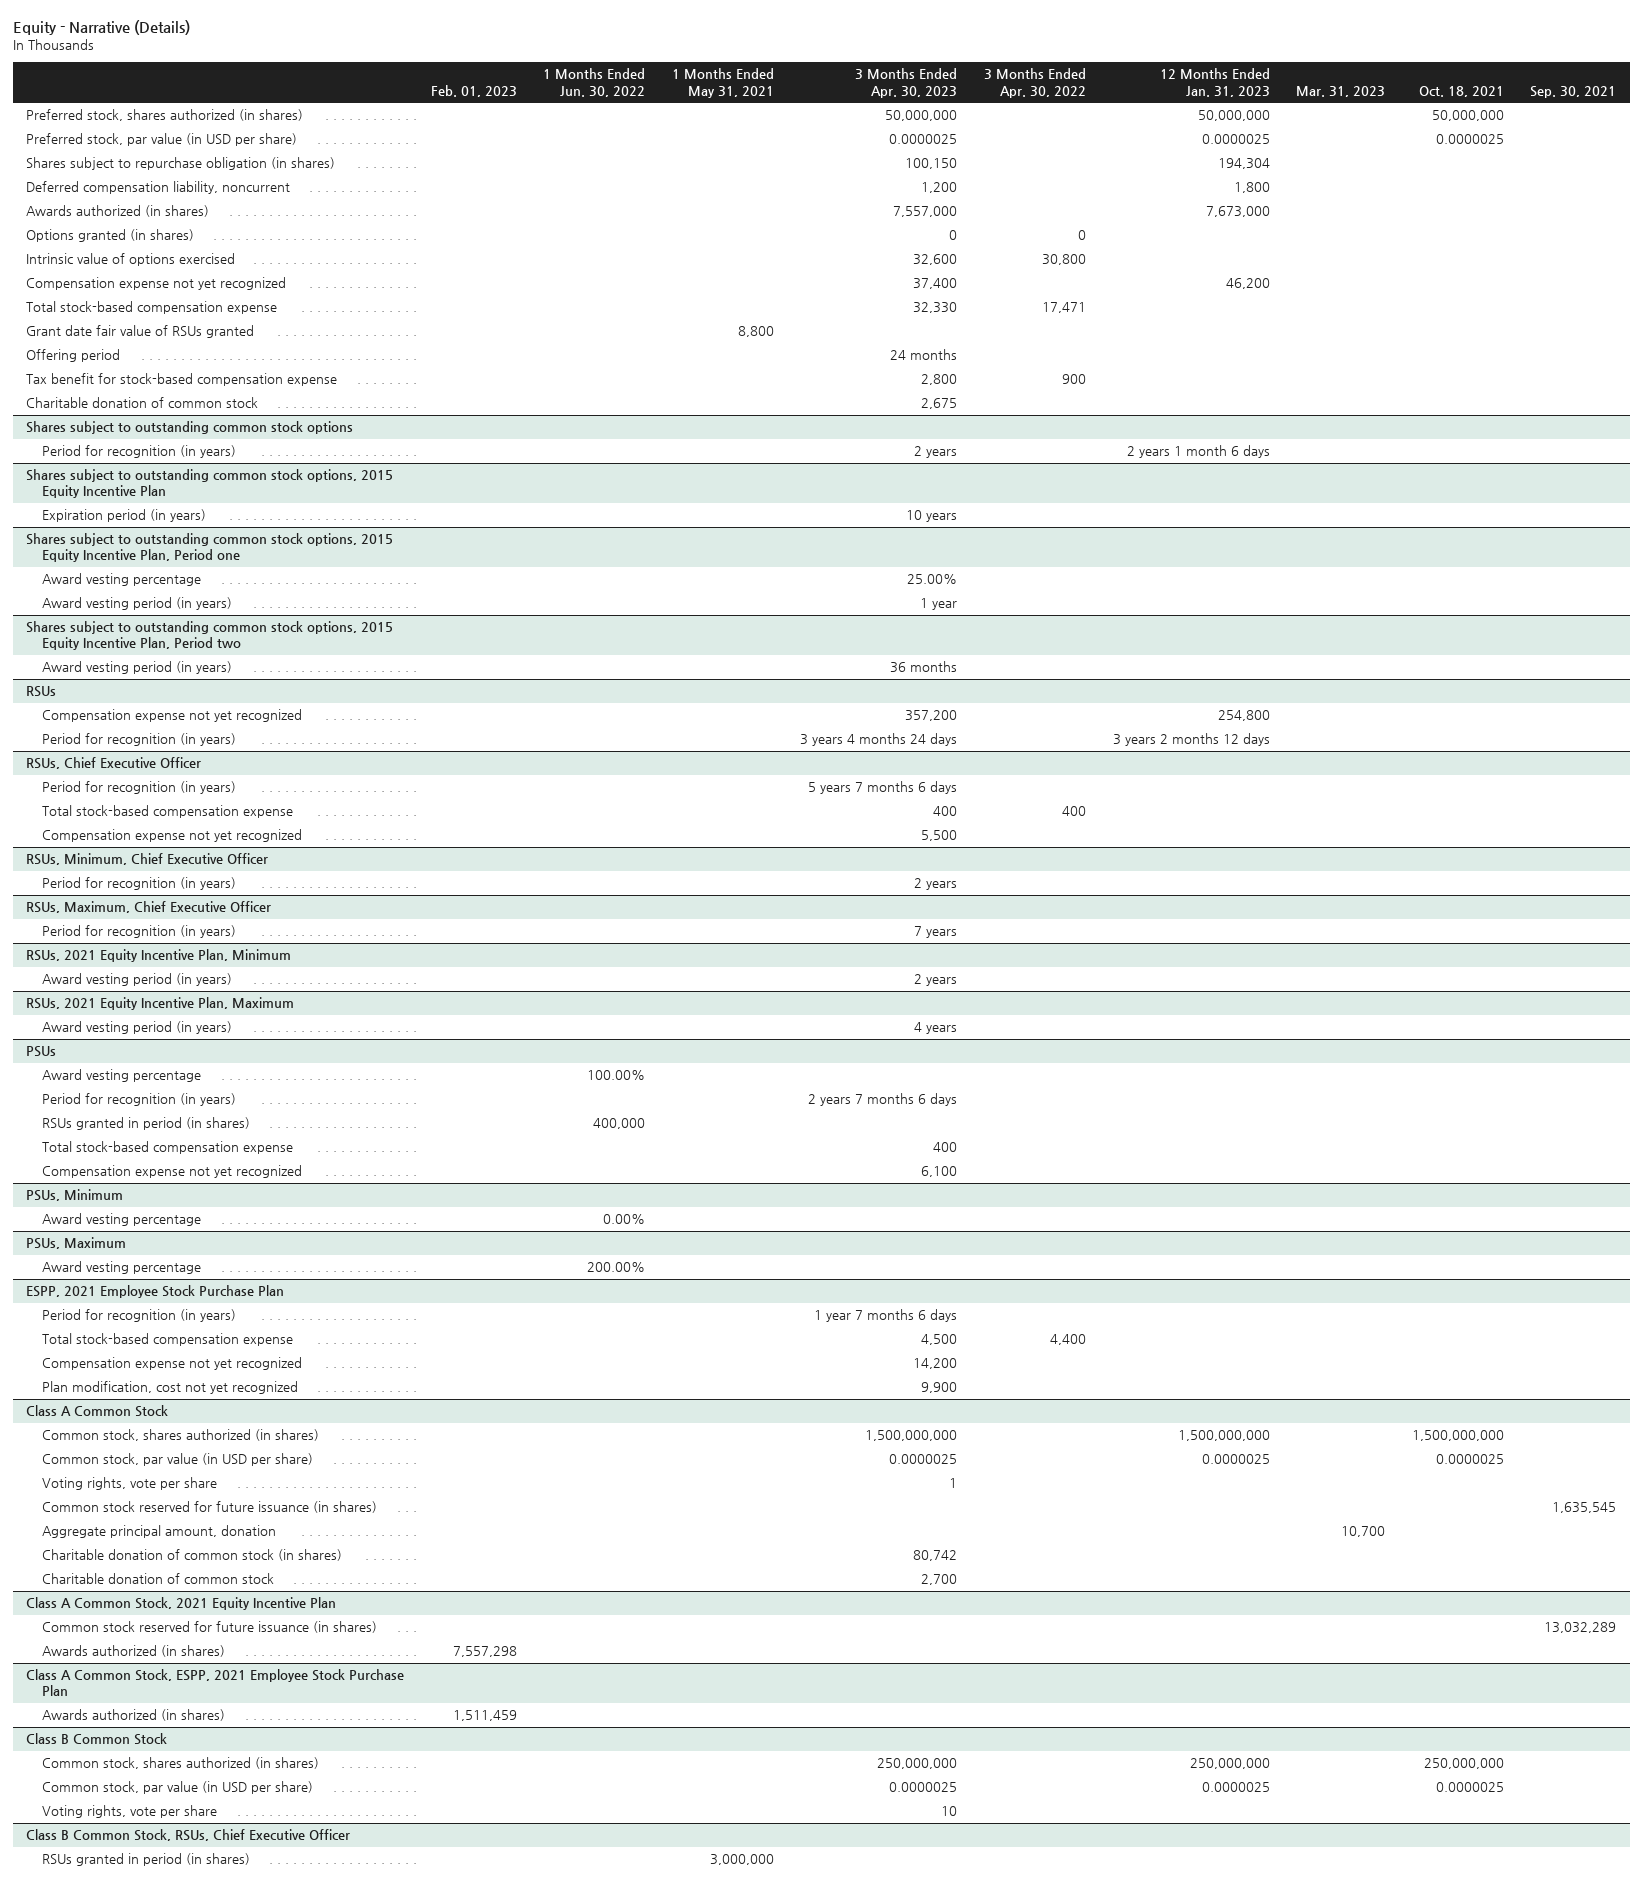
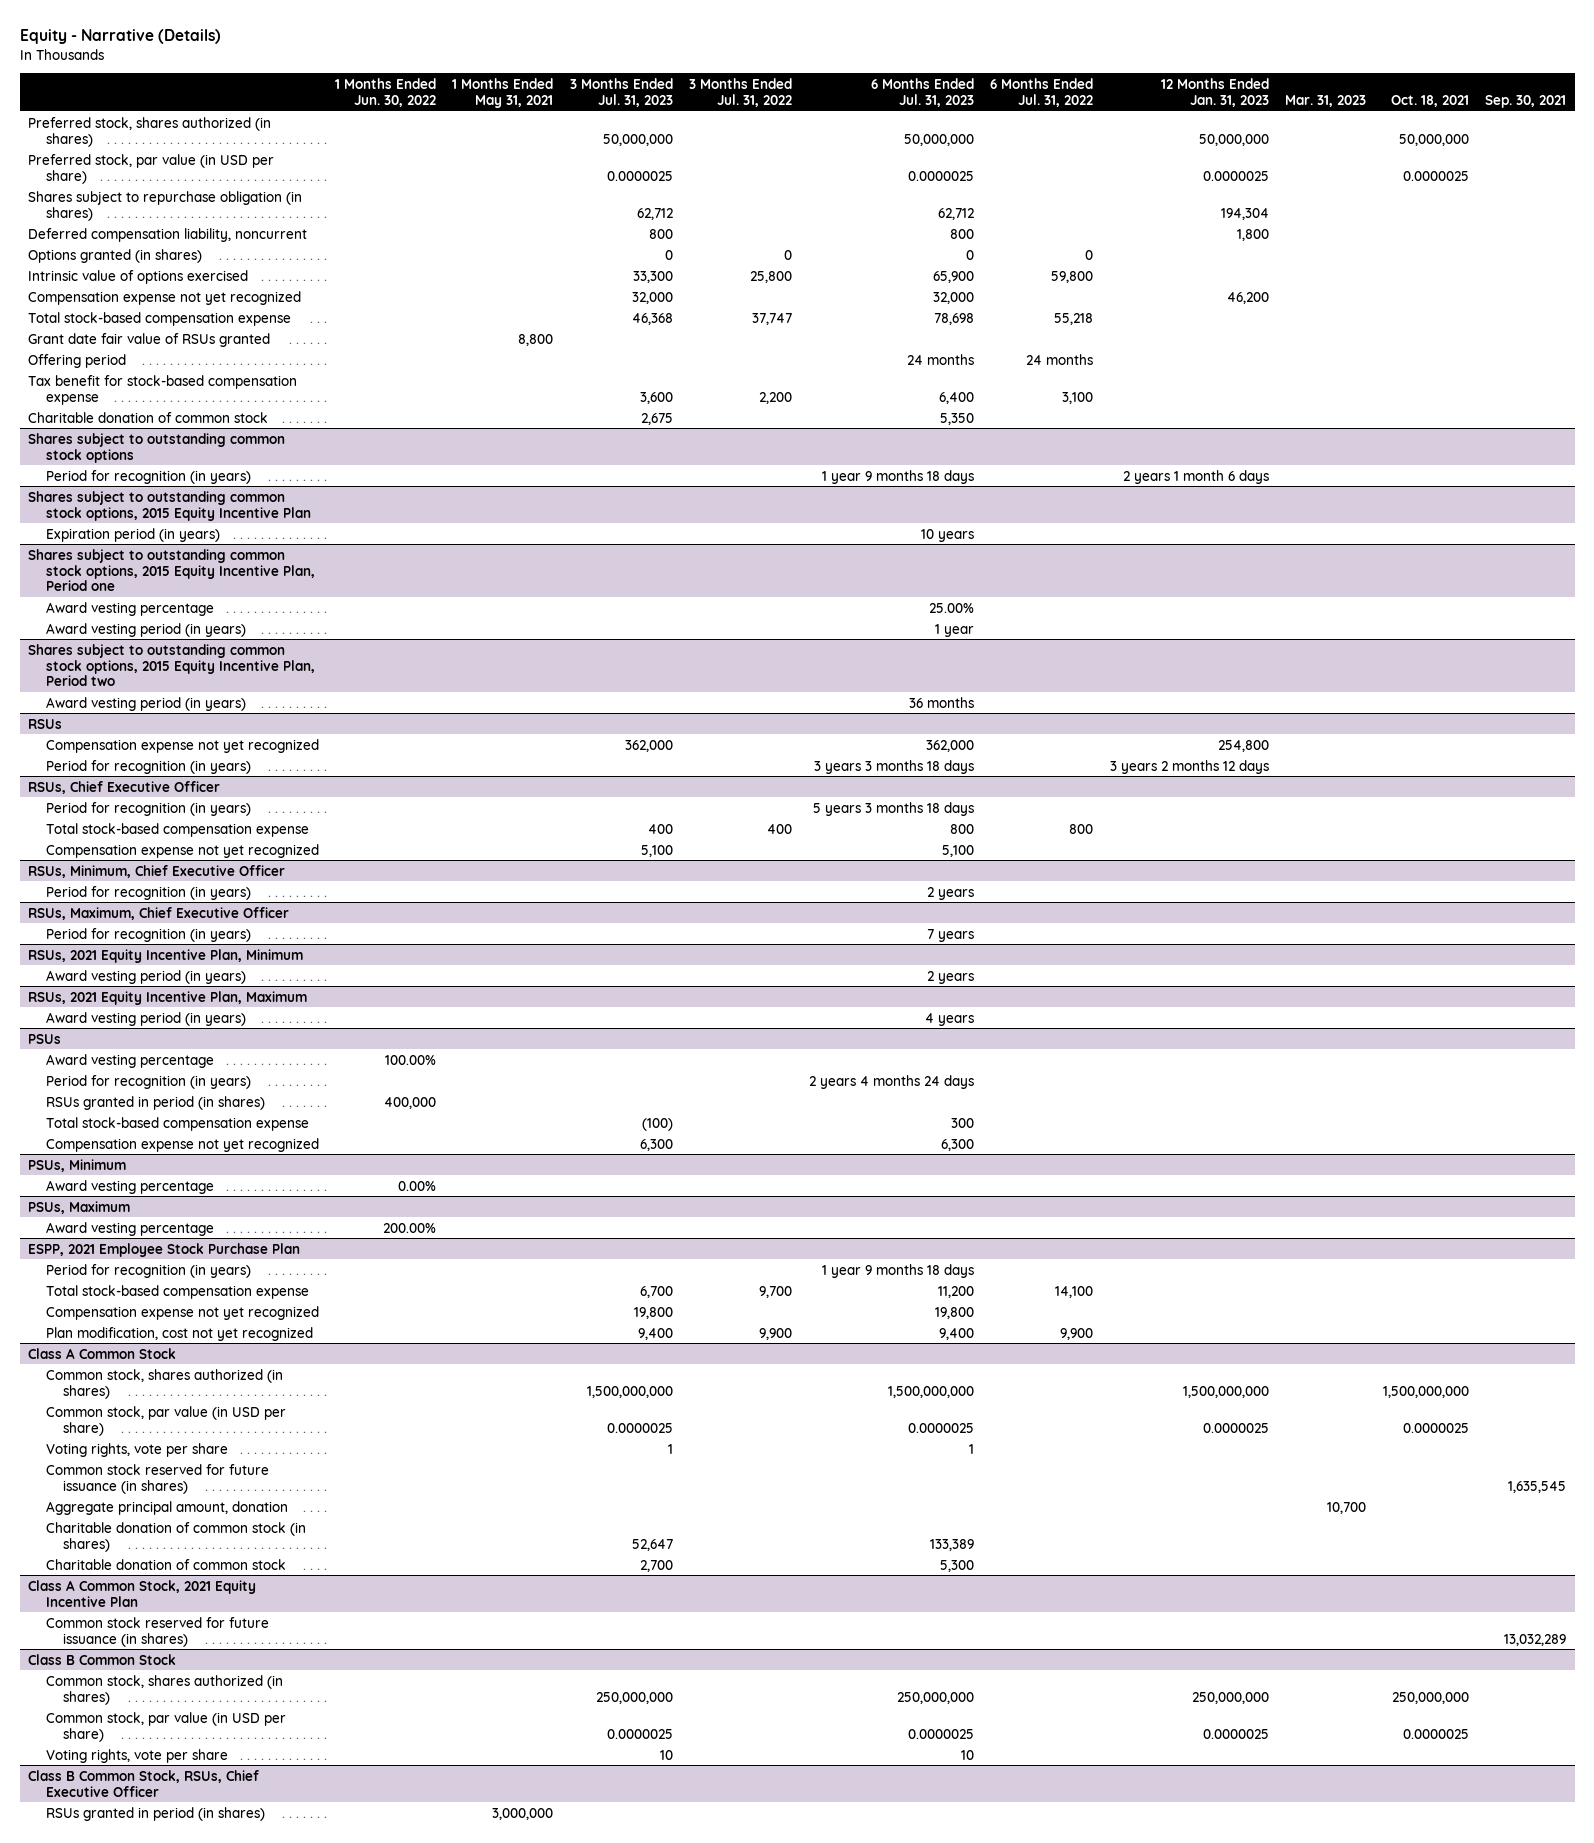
- | Feb. 01, 2023 | 1 Months Ended Jun. 30, 2022 | 1 Months Ended May 31, 2021 | 3 Months Ended Apr. 30, 2023 | 3 Months Ended Apr. 30, 2022 | 12 Months Ended Jan. 31, 2023 | Mar. 31, 2023 | Oct. 18, 2021 | Sep. 30, 2021
+ | 1 Months Ended Jun. 30, 2022 | 1 Months Ended May 31, 2021 | 3 Months Ended Jul. 31, 2023 | 3 Months Ended Jul. 31, 2022 | 6 Months Ended Jul. 31, 2023 | 6 Months Ended Jul. 31, 2022 | 12 Months Ended Jan. 31, 2023 | Mar. 31, 2023 | Oct. 18, 2021 | Sep. 30, 2021
- Awards authorized (in shares) | | | | 7,557,000 | | 7,673,000 | | |
@ Class A Common Stock, 2021 Equity Incentive Plan
- Awards authorized (in shares) | 7,557,298 | | | | | | | |
- Class A Common Stock, ESPP, 2021 Employee Stock Purchase Plan
- Awards authorized (in shares) | 1,511,459 | | | | | | | |

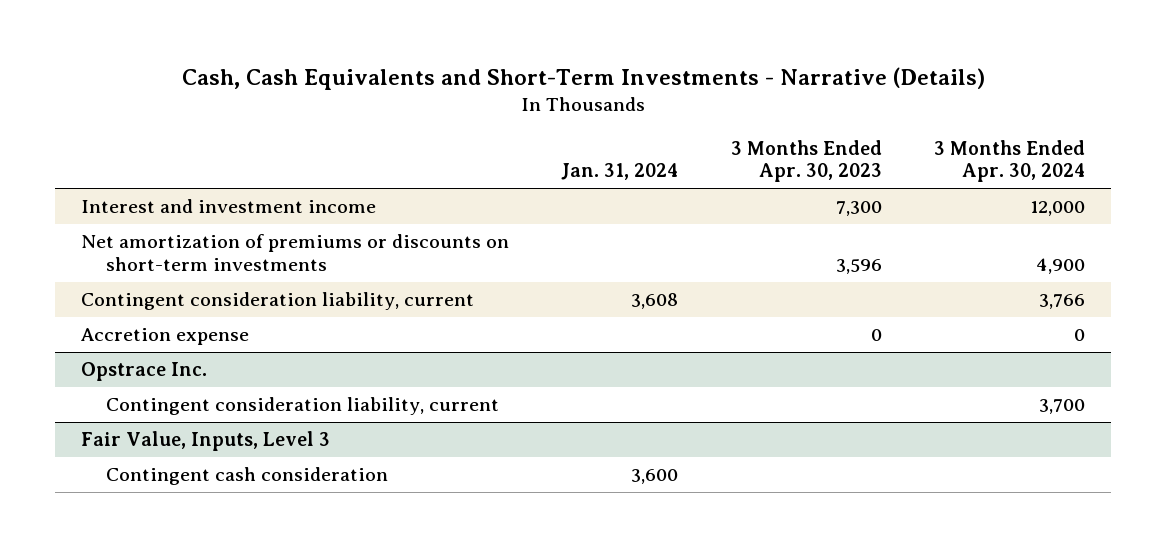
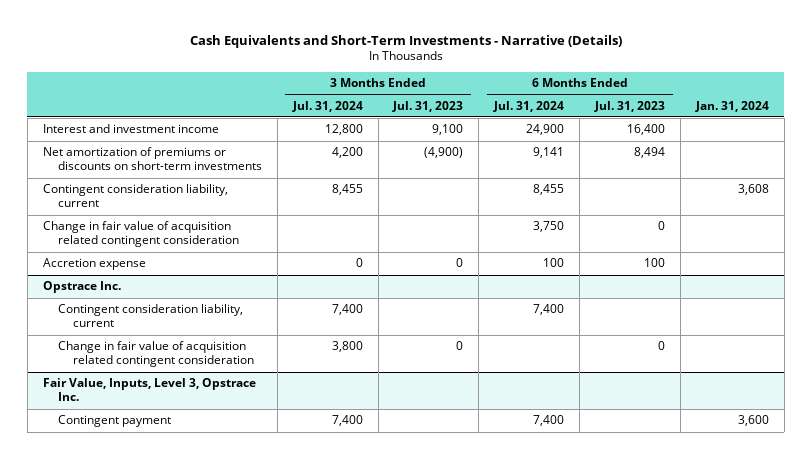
- Cash, Cash Equivalents and Short-Term Investments - Narrative (Details)
+ Cash Equivalents and Short-Term Investments - Narrative (Details)
- | Jan. 31, 2024 | 3 Months Ended Apr. 30, 2023 | 3 Months Ended Apr. 30, 2024
+ | 3 Months Ended Jul. 31, 2024 | 3 Months Ended Jul. 31, 2023 | 6 Months Ended Jul. 31, 2024 | 6 Months Ended Jul. 31, 2023 | Jan. 31, 2024
+ Change in fair value of acquisition related contingent consideration | | | 3,750 | 0 |
- Fair Value, Inputs, Level 3
- Contingent cash consideration | 3,600 | |
@ Opstrace Inc.
+ Change in fair value of acquisition related contingent consideration | 3,800 | 0 | | 0 |
+ Fair Value, Inputs, Level 3, Opstrace Inc.
+ Contingent payment | 7,400 | | 7,400 | | 3,600

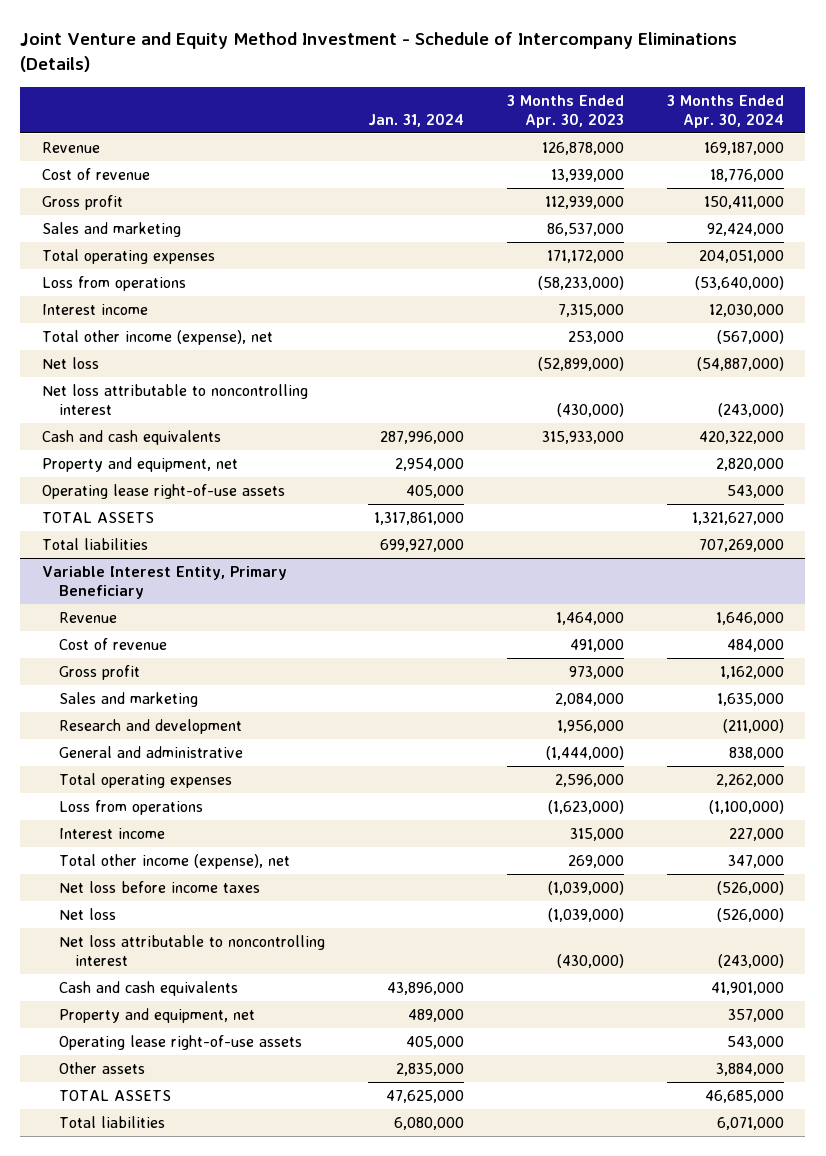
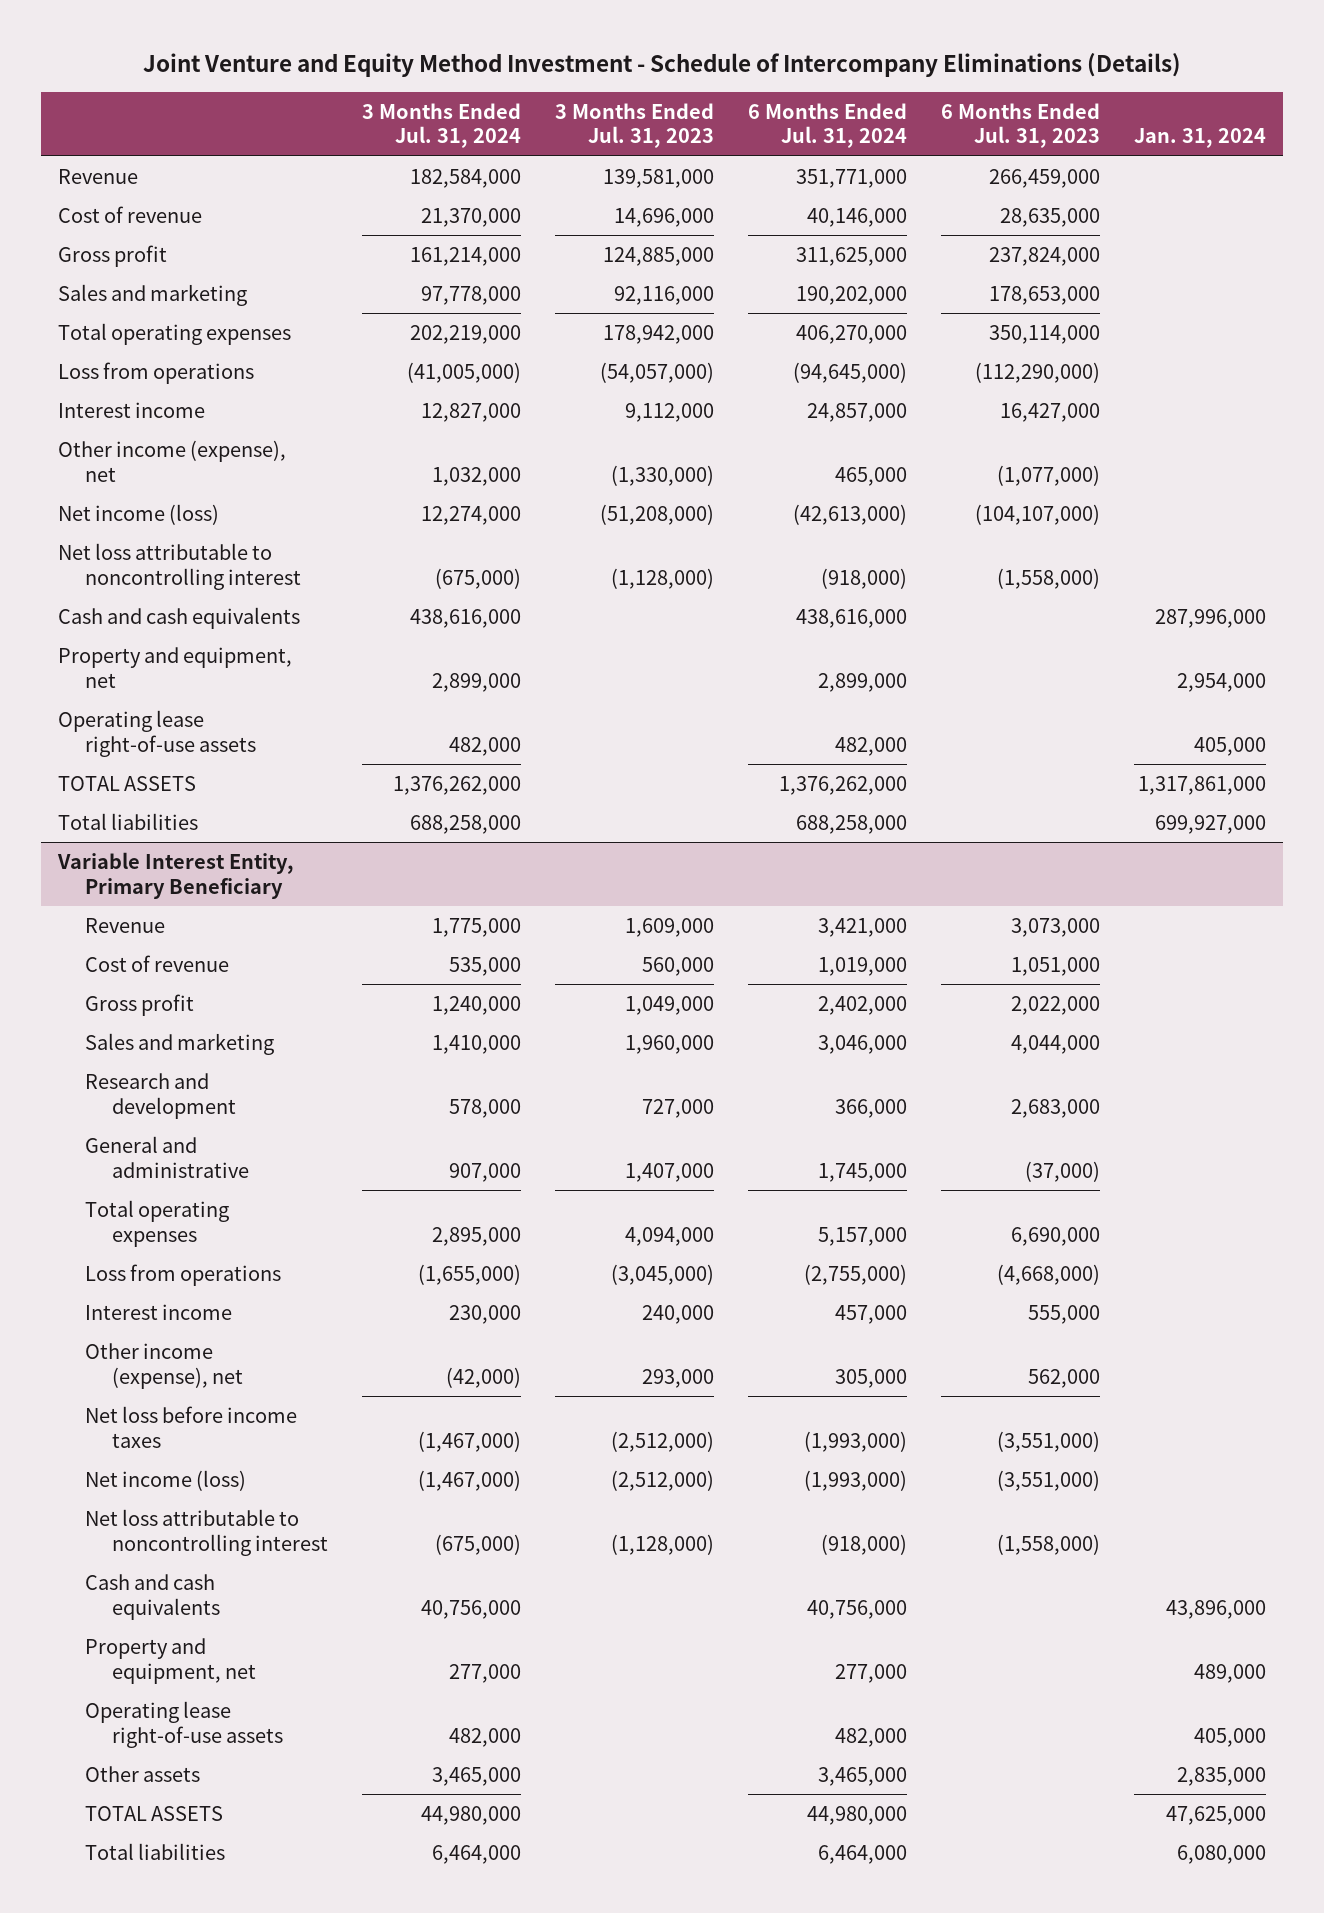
- | Jan. 31, 2024 | 3 Months Ended Apr. 30, 2023 | 3 Months Ended Apr. 30, 2024
+ | 3 Months Ended Jul. 31, 2024 | 3 Months Ended Jul. 31, 2023 | 6 Months Ended Jul. 31, 2024 | 6 Months Ended Jul. 31, 2023 | Jan. 31, 2024
- Total other income (expense), net | | 253,000 | (567,000)
- Net loss | | (52,899,000) | (54,887,000)
+ Other income (expense), net | 1,032,000 | (1,330,000) | 465,000 | (1,077,000) |
+ Net income (loss) | 12,274,000 | (51,208,000) | (42,613,000) | (104,107,000) |
@ Variable Interest Entity, Primary Beneficiary
- Total other income (expense), net | | 269,000 | 347,000
+ Other income (expense), net | (42,000) | 293,000 | 305,000 | 562,000 |
- Net loss | | (1,039,000) | (526,000)
+ Net income (loss) | (1,467,000) | (2,512,000) | (1,993,000) | (3,551,000) |

